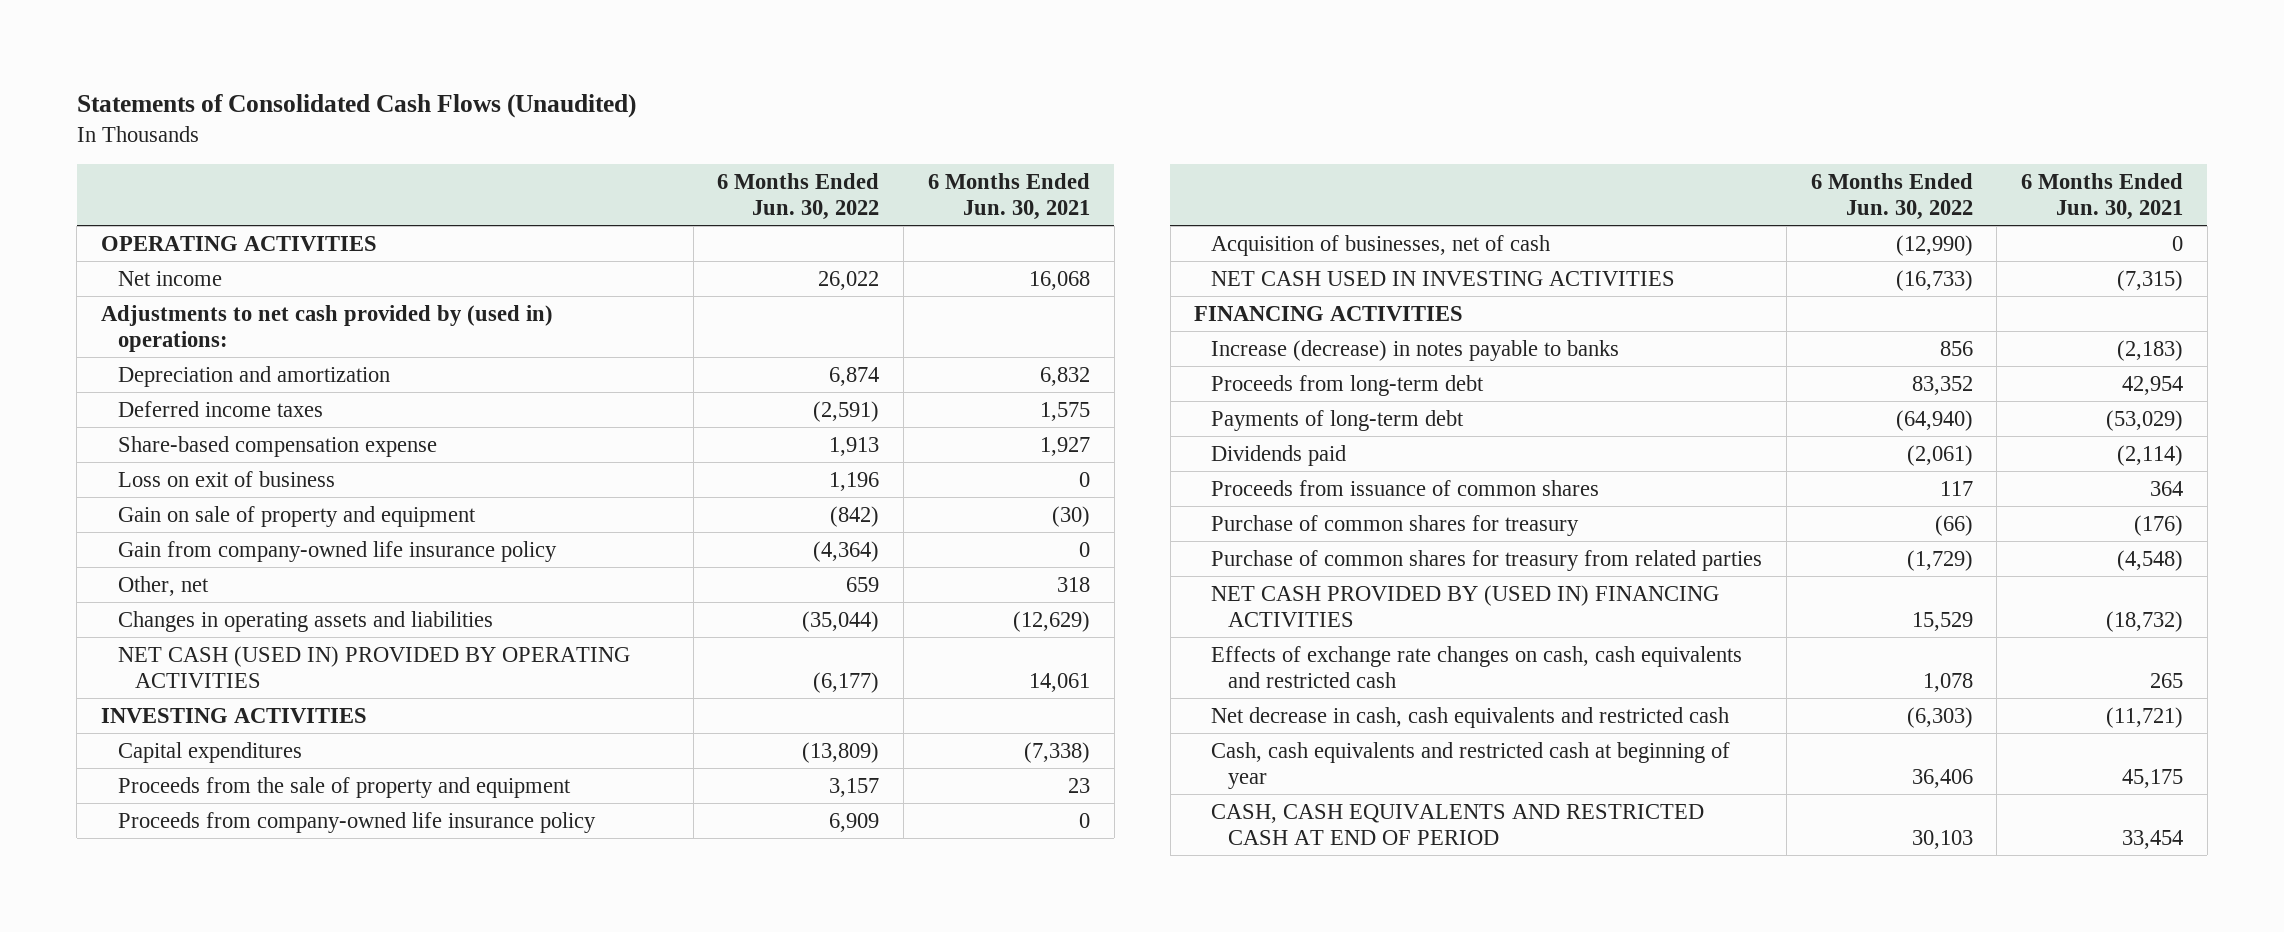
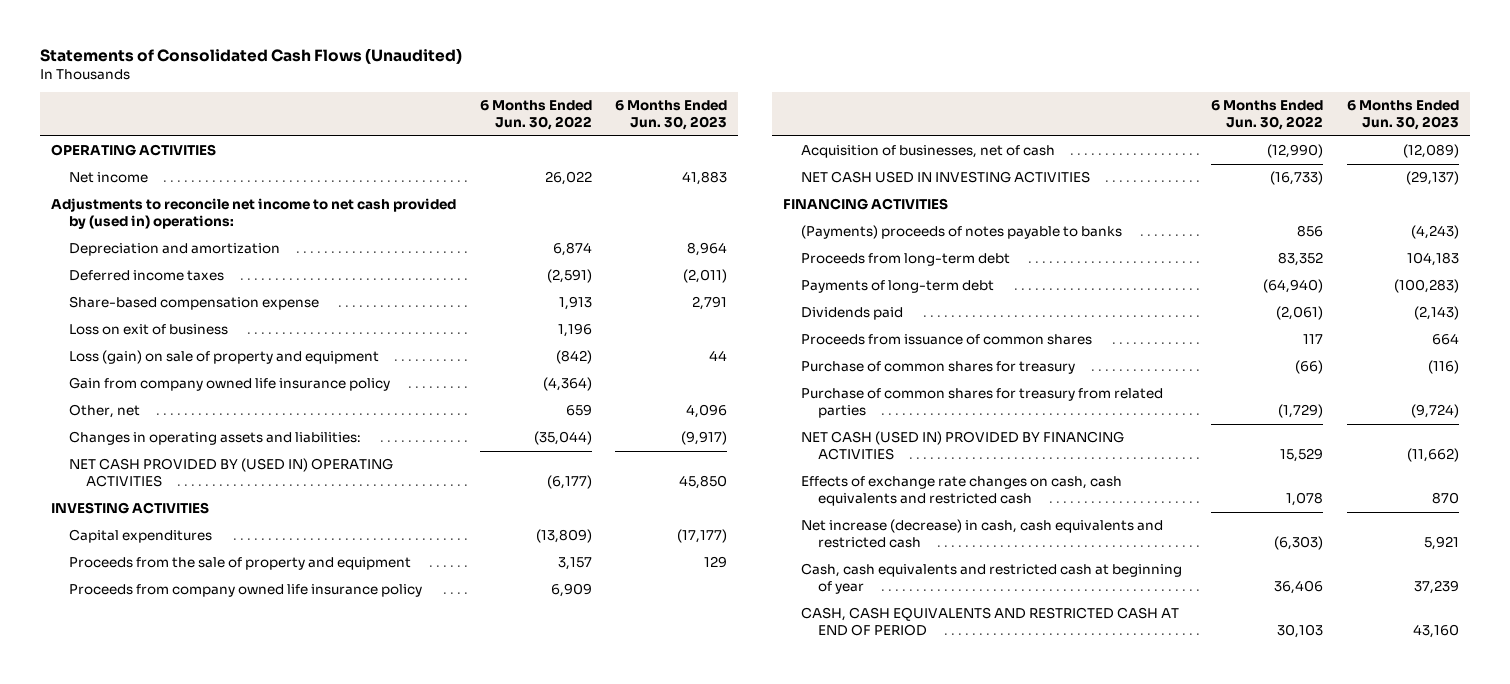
- | 6 Months Ended Jun. 30, 2022 | 6 Months Ended Jun. 30, 2021
+ | 6 Months Ended Jun. 30, 2022 | 6 Months Ended Jun. 30, 2023
- Adjustments to net cash provided by (used in) operations:
+ Adjustments to reconcile net income to net cash provided by (used in) operations:
- Gain on sale of property and equipment | (842) | (30)
- Gain from company-owned life insurance policy | (4,364) | 0
+ Loss (gain) on sale of property and equipment | (842) | 44
+ Gain from company owned life insurance policy | (4,364) |
- Changes in operating assets and liabilities | (35,044) | (12,629)
- NET CASH (USED IN) PROVIDED BY OPERATING ACTIVITIES | (6,177) | 14,061
+ Changes in operating assets and liabilities: | (35,044) | (9,917)
+ NET CASH PROVIDED BY (USED IN) OPERATING ACTIVITIES | (6,177) | 45,850
- Proceeds from company-owned life insurance policy | 6,909 | 0
+ Proceeds from company owned life insurance policy | 6,909 |
- Increase (decrease) in notes payable to banks | 856 | (2,183)
+ (Payments) proceeds of notes payable to banks | 856 | (4,243)
- NET CASH PROVIDED BY (USED IN) FINANCING ACTIVITIES | 15,529 | (18,732)
+ NET CASH (USED IN) PROVIDED BY FINANCING ACTIVITIES | 15,529 | (11,662)
- Net decrease in cash, cash equivalents and restricted cash | (6,303) | (11,721)
+ Net increase (decrease) in cash, cash equivalents and restricted cash | (6,303) | 5,921

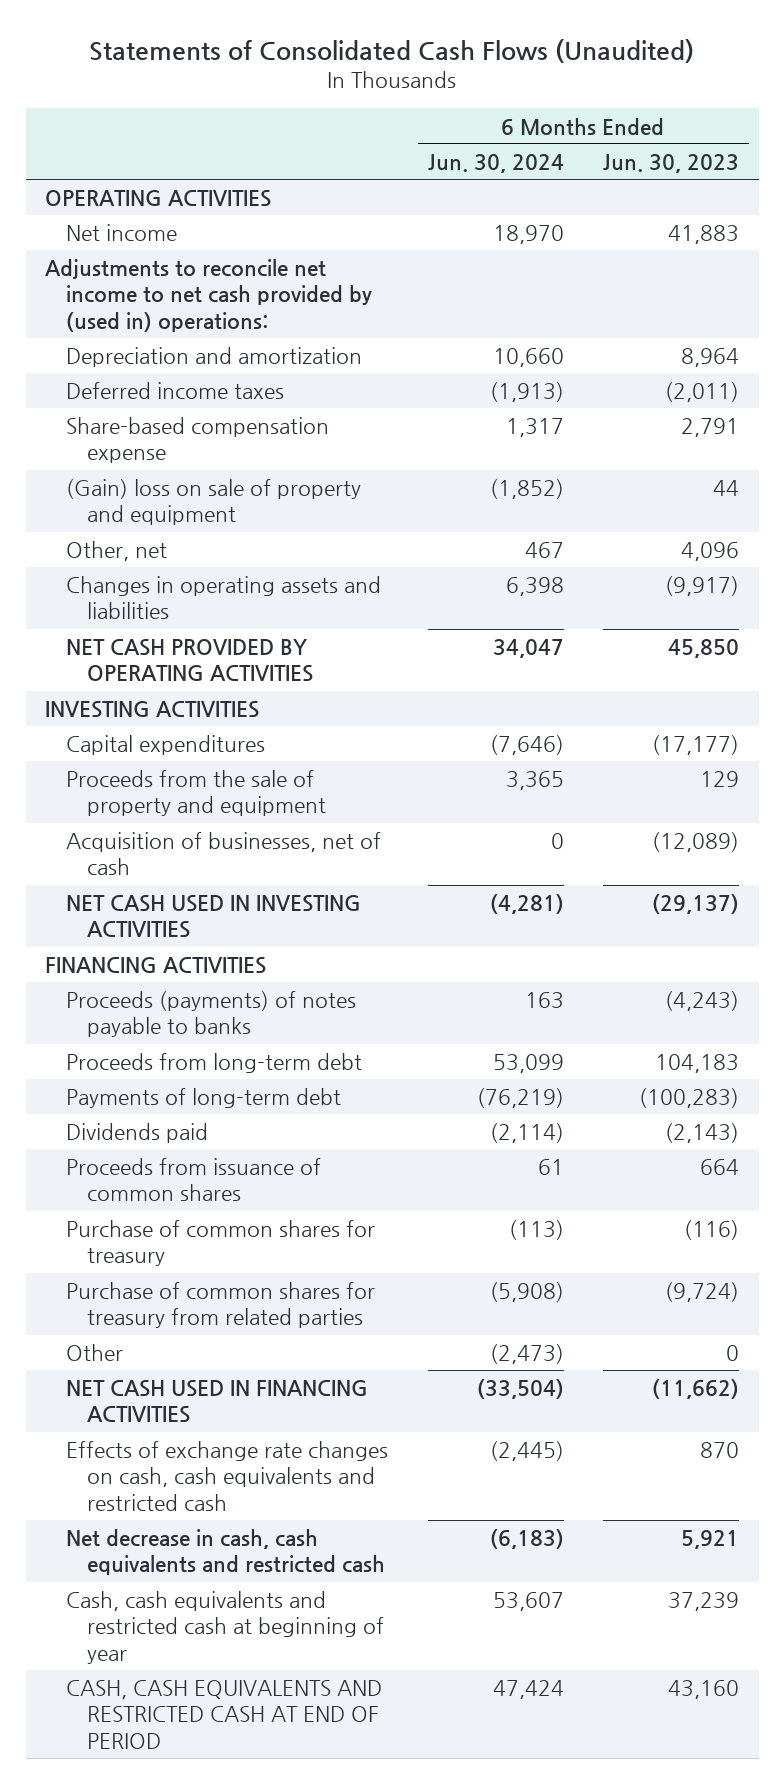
- | 6 Months Ended Jun. 30, 2022 | 6 Months Ended Jun. 30, 2023
+ | 6 Months Ended Jun. 30, 2024 | 6 Months Ended Jun. 30, 2023
- Loss on exit of business | 1,196 |
- Loss (gain) on sale of property and equipment | (842) | 44
- Gain from company owned life insurance policy | (4,364) |
+ (Gain) loss on sale of property and equipment | (1,852) | 44
- Changes in operating assets and liabilities: | (35,044) | (9,917)
- NET CASH PROVIDED BY (USED IN) OPERATING ACTIVITIES | (6,177) | 45,850
+ Changes in operating assets and liabilities | 6,398 | (9,917)
+ NET CASH PROVIDED BY OPERATING ACTIVITIES | 34,047 | 45,850
- Proceeds from company owned life insurance policy | 6,909 |
- (Payments) proceeds of notes payable to banks | 856 | (4,243)
+ Proceeds (payments) of notes payable to banks | 163 | (4,243)
- NET CASH (USED IN) PROVIDED BY FINANCING ACTIVITIES | 15,529 | (11,662)
+ Other | (2,473) | 0
+ NET CASH USED IN FINANCING ACTIVITIES | (33,504) | (11,662)
- Net increase (decrease) in cash, cash equivalents and restricted cash | (6,303) | 5,921
+ Net decrease in cash, cash equivalents and restricted cash | (6,183) | 5,921

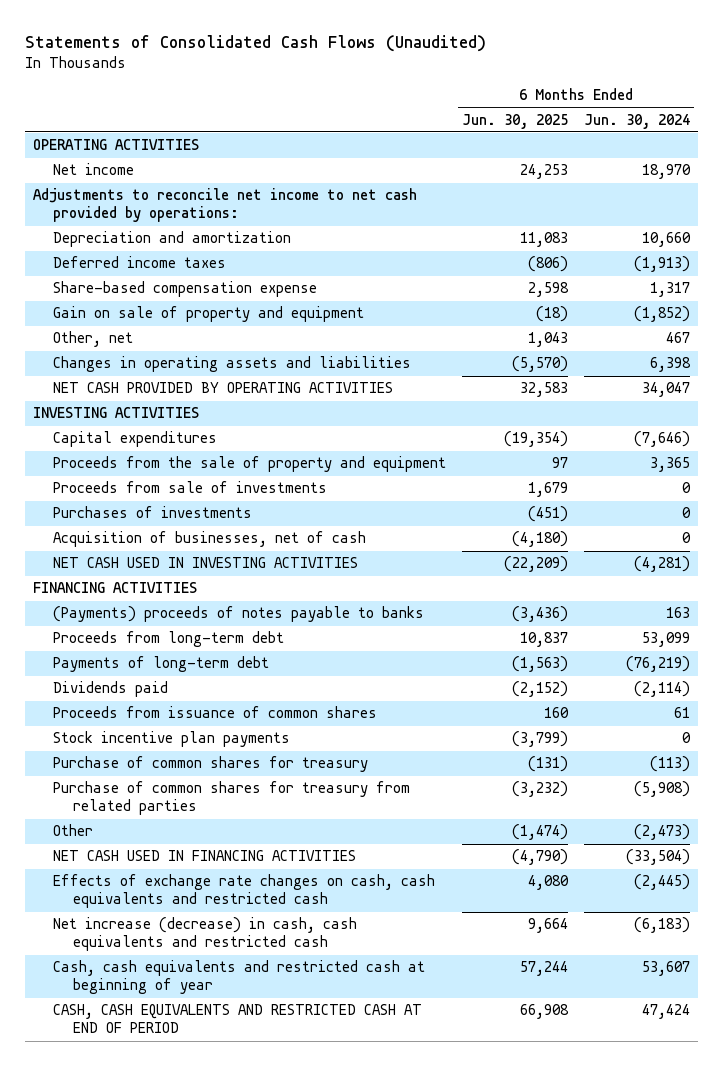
- | 6 Months Ended Jun. 30, 2024 | 6 Months Ended Jun. 30, 2023
+ | 6 Months Ended Jun. 30, 2025 | 6 Months Ended Jun. 30, 2024
- Adjustments to reconcile net income to net cash provided by (used in) operations:
+ Adjustments to reconcile net income to net cash provided by operations:
- (Gain) loss on sale of property and equipment | (1,852) | 44
+ Gain on sale of property and equipment | (18) | (1,852)
+ Proceeds from sale of investments | 1,679 | 0
+ Purchases of investments | (451) | 0
- Proceeds (payments) of notes payable to banks | 163 | (4,243)
+ (Payments) proceeds of notes payable to banks | (3,436) | 163
+ Stock incentive plan payments | (3,799) | 0
- Net decrease in cash, cash equivalents and restricted cash | (6,183) | 5,921
+ Net increase (decrease) in cash, cash equivalents and restricted cash | 9,664 | (6,183)

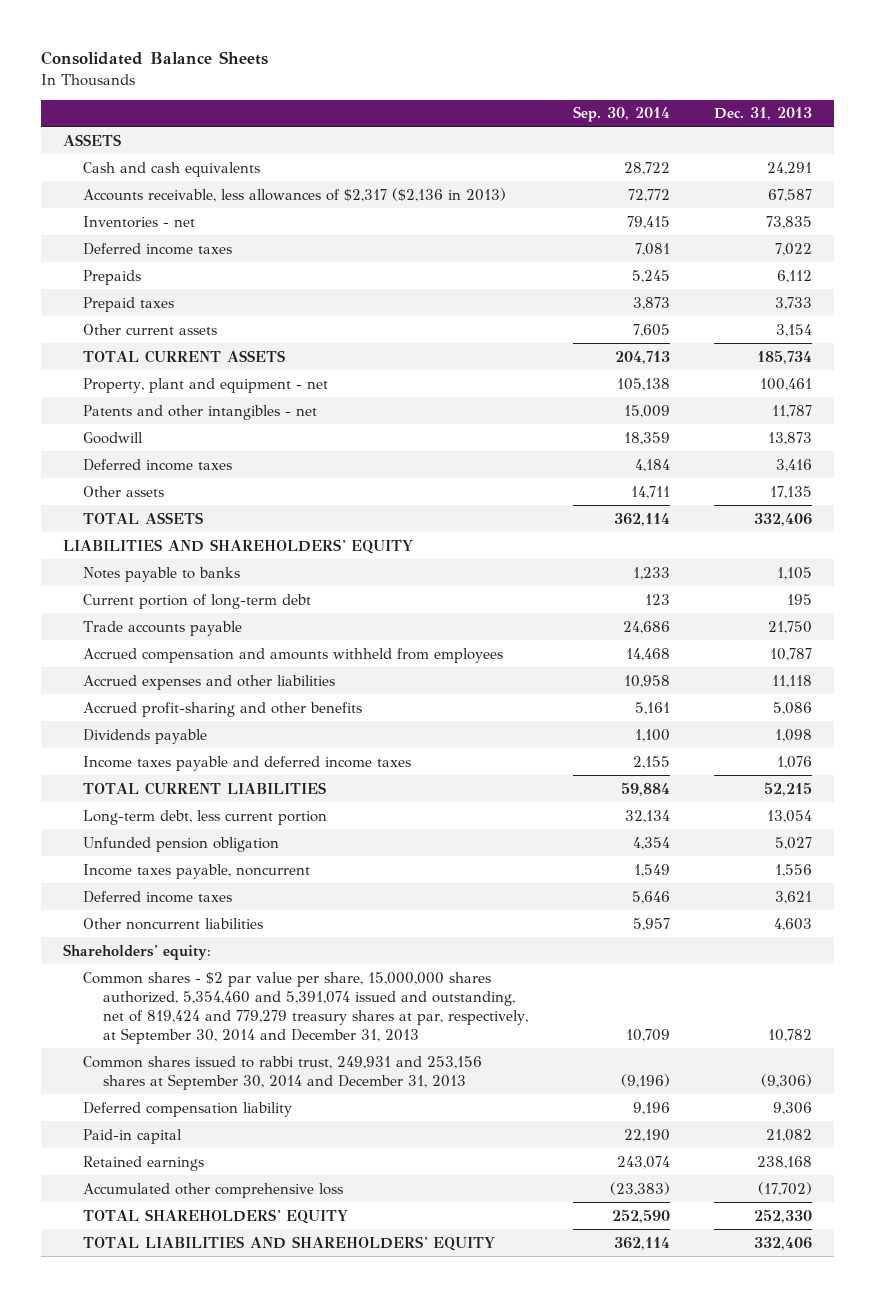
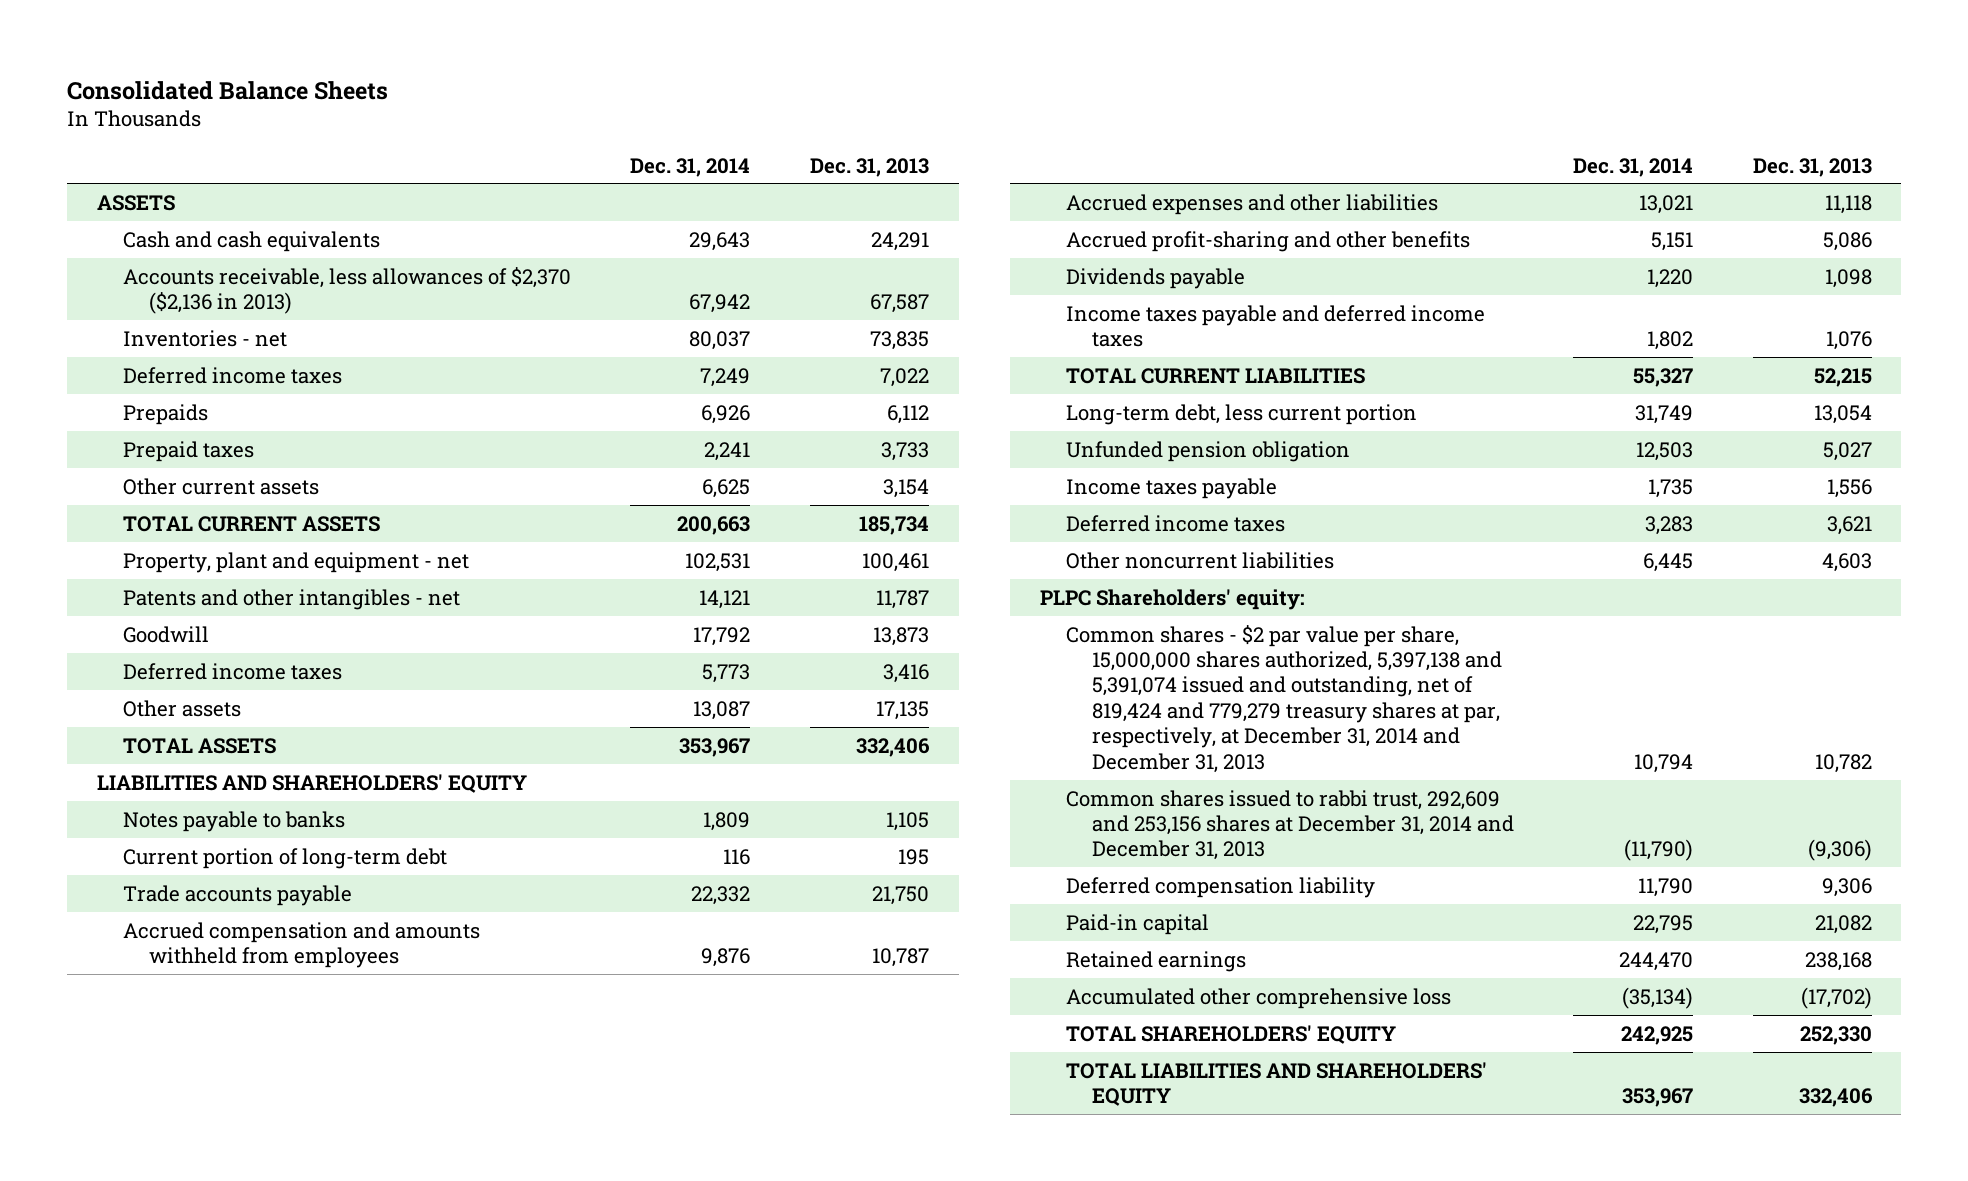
- | Sep. 30, 2014 | Dec. 31, 2013
+ | Dec. 31, 2014 | Dec. 31, 2013
- Accounts receivable, less allowances of $2,317 ($2,136 in 2013) | 72,772 | 67,587
+ Accounts receivable, less allowances of $2,370 ($2,136 in 2013) | 67,942 | 67,587
- Income taxes payable, noncurrent | 1,549 | 1,556
+ Income taxes payable | 1,735 | 1,556
- Shareholders' equity:
- Common shares - $2 par value per share, 15,000,000 shares authorized, 5,354,460 and 5,391,074 issued and outstanding, net of 819,424 and 779,279 treasury shares at par, respectively, at September 30, 2014 and December 31, 2013 | 10,709 | 10,782
- Common shares issued to rabbi trust, 249,931 and 253,156 shares at September 30, 2014 and December 31, 2013 | (9,196) | (9,306)
+ PLPC Shareholders' equity:
+ Common shares - $2 par value per share, 15,000,000 shares authorized, 5,397,138 and 5,391,074 issued and outstanding, net of 819,424 and 779,279 treasury shares at par, respectively, at December 31, 2014 and December 31, 2013 | 10,794 | 10,782
+ Common shares issued to rabbi trust, 292,609 and 253,156 shares at December 31, 2014 and December 31, 2013 | (11,790) | (9,306)

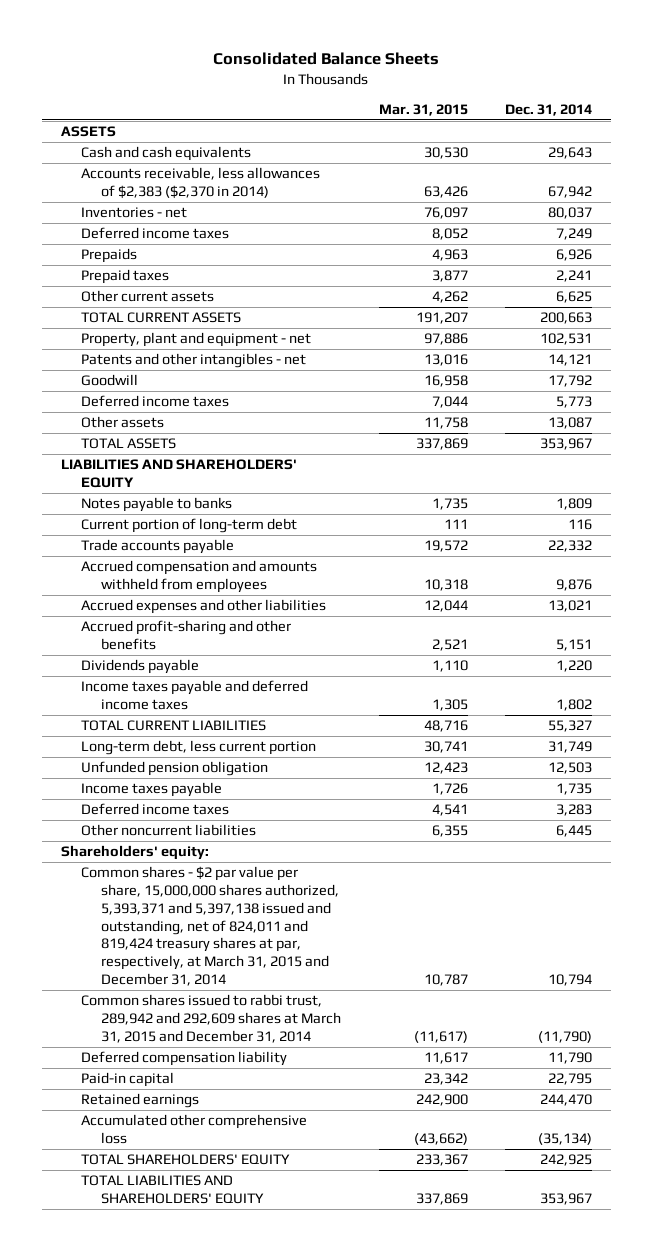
- | Dec. 31, 2014 | Dec. 31, 2013
+ | Mar. 31, 2015 | Dec. 31, 2014
- Accounts receivable, less allowances of $2,370 ($2,136 in 2013) | 67,942 | 67,587
+ Accounts receivable, less allowances of $2,383 ($2,370 in 2014) | 63,426 | 67,942
- PLPC Shareholders' equity:
- Common shares - $2 par value per share, 15,000,000 shares authorized, 5,397,138 and 5,391,074 issued and outstanding, net of 819,424 and 779,279 treasury shares at par, respectively, at December 31, 2014 and December 31, 2013 | 10,794 | 10,782
- Common shares issued to rabbi trust, 292,609 and 253,156 shares at December 31, 2014 and December 31, 2013 | (11,790) | (9,306)
+ Shareholders' equity:
+ Common shares - $2 par value per share, 15,000,000 shares authorized, 5,393,371 and 5,397,138 issued and outstanding, net of 824,011 and 819,424 treasury shares at par, respectively, at March 31, 2015 and December 31, 2014 | 10,787 | 10,794
+ Common shares issued to rabbi trust, 289,942 and 292,609 shares at March 31, 2015 and December 31, 2014 | (11,617) | (11,790)

